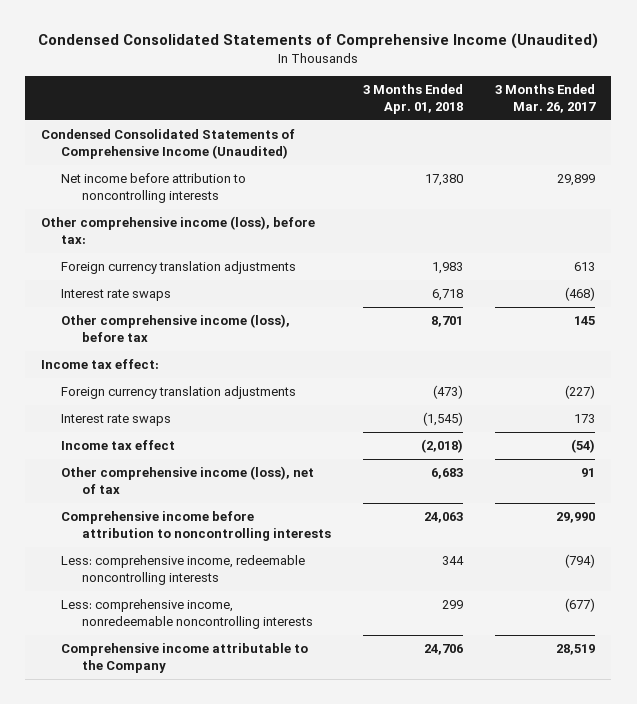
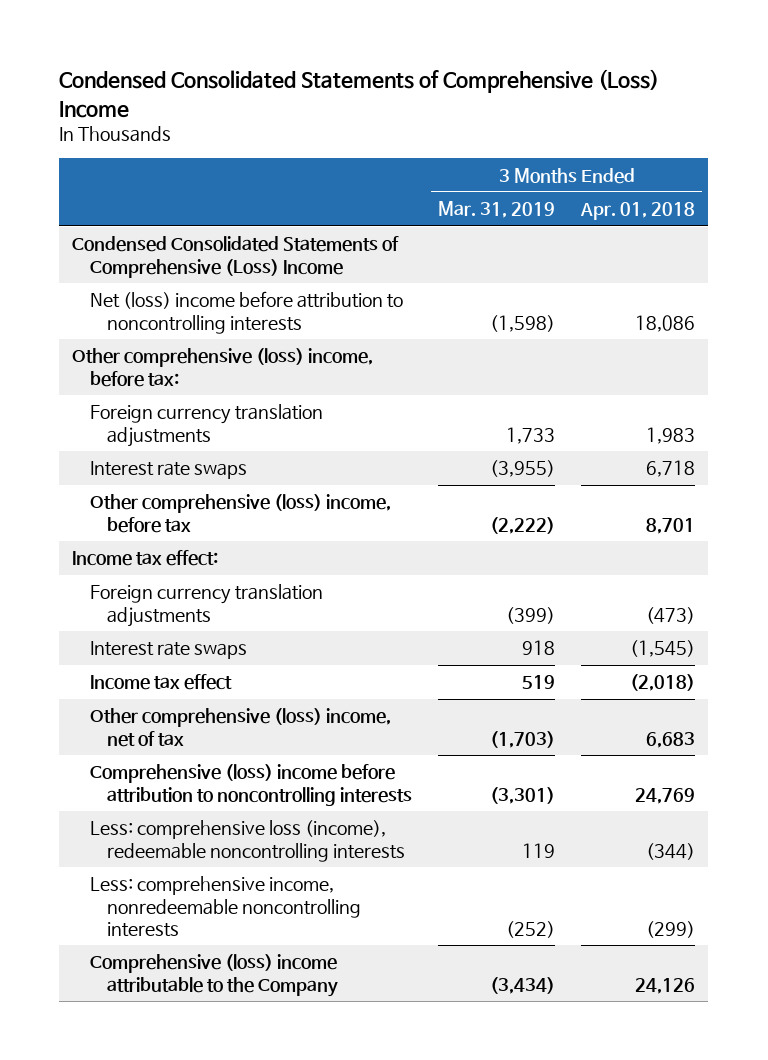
- Condensed Consolidated Statements of Comprehensive Income (Unaudited)
+ Condensed Consolidated Statements of Comprehensive (Loss) Income
- | 3 Months Ended Apr. 01, 2018 | 3 Months Ended Mar. 26, 2017
+ | 3 Months Ended Mar. 31, 2019 | 3 Months Ended Apr. 01, 2018
- Condensed Consolidated Statements of Comprehensive Income (Unaudited)
- Net income before attribution to noncontrolling interests | 17,380 | 29,899
- Other comprehensive income (loss), before tax:
+ Condensed Consolidated Statements of Comprehensive (Loss) Income
+ Net (loss) income before attribution to noncontrolling interests | (1,598) | 18,086
+ Other comprehensive (loss) income, before tax:
- Other comprehensive income (loss), before tax | 8,701 | 145
+ Other comprehensive (loss) income, before tax | (2,222) | 8,701
- Other comprehensive income (loss), net of tax | 6,683 | 91
- Comprehensive income before attribution to noncontrolling interests | 24,063 | 29,990
- Less: comprehensive income, redeemable noncontrolling interests | 344 | (794)
- Less: comprehensive income, nonredeemable noncontrolling interests | 299 | (677)
- Comprehensive income attributable to the Company | 24,706 | 28,519
+ Other comprehensive (loss) income, net of tax | (1,703) | 6,683
+ Comprehensive (loss) income before attribution to noncontrolling interests | (3,301) | 24,769
+ Less: comprehensive loss (income), redeemable noncontrolling interests | 119 | (344)
+ Less: comprehensive income, nonredeemable noncontrolling interests | (252) | (299)
+ Comprehensive (loss) income attributable to the Company | (3,434) | 24,126

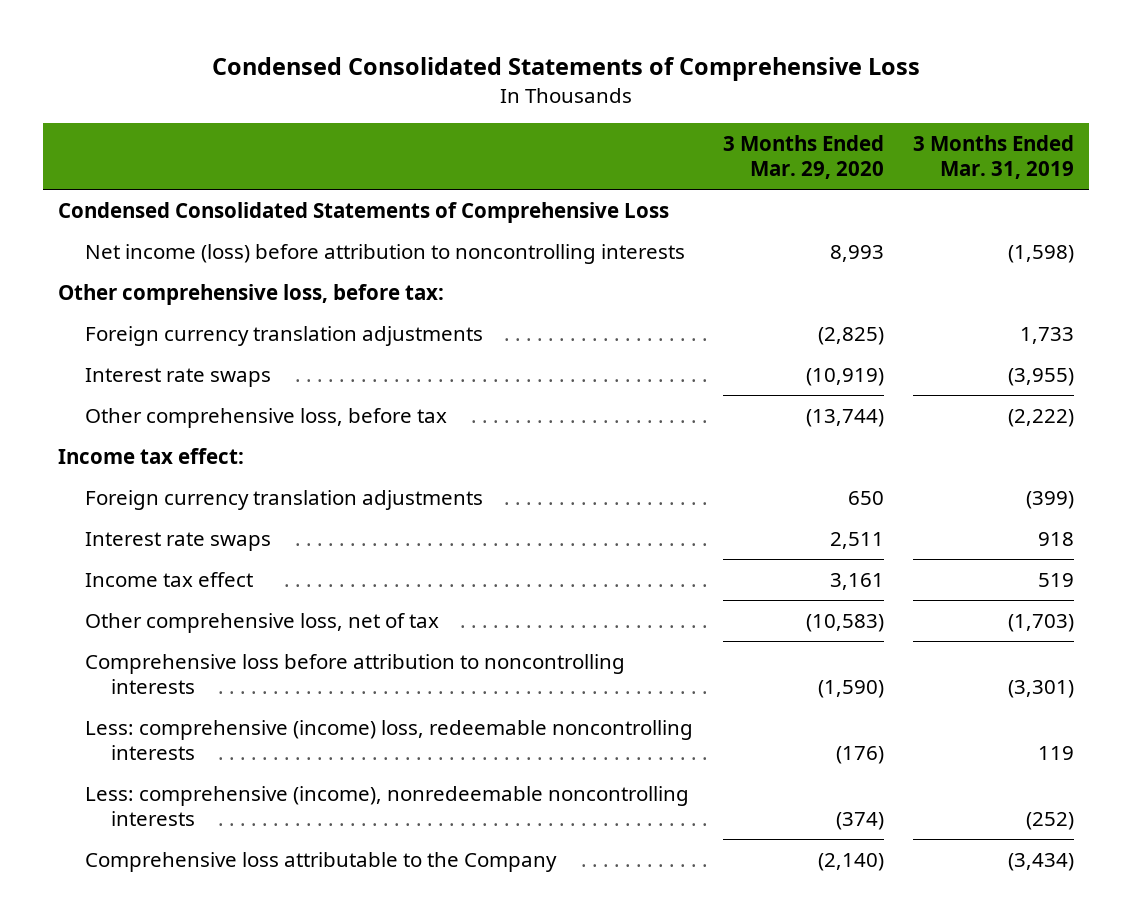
- Condensed Consolidated Statements of Comprehensive (Loss) Income
+ Condensed Consolidated Statements of Comprehensive Loss
- | 3 Months Ended Mar. 31, 2019 | 3 Months Ended Apr. 01, 2018
+ | 3 Months Ended Mar. 29, 2020 | 3 Months Ended Mar. 31, 2019
- Condensed Consolidated Statements of Comprehensive (Loss) Income
- Net (loss) income before attribution to noncontrolling interests | (1,598) | 18,086
- Other comprehensive (loss) income, before tax:
+ Condensed Consolidated Statements of Comprehensive Loss
+ Net income (loss) before attribution to noncontrolling interests | 8,993 | (1,598)
+ Other comprehensive loss, before tax:
- Other comprehensive (loss) income, before tax | (2,222) | 8,701
+ Other comprehensive loss, before tax | (13,744) | (2,222)
- Other comprehensive (loss) income, net of tax | (1,703) | 6,683
- Comprehensive (loss) income before attribution to noncontrolling interests | (3,301) | 24,769
- Less: comprehensive loss (income), redeemable noncontrolling interests | 119 | (344)
- Less: comprehensive income, nonredeemable noncontrolling interests | (252) | (299)
- Comprehensive (loss) income attributable to the Company | (3,434) | 24,126
+ Other comprehensive loss, net of tax | (10,583) | (1,703)
+ Comprehensive loss before attribution to noncontrolling interests | (1,590) | (3,301)
+ Less: comprehensive (income) loss, redeemable noncontrolling interests | (176) | 119
+ Less: comprehensive (income), nonredeemable noncontrolling interests | (374) | (252)
+ Comprehensive loss attributable to the Company | (2,140) | (3,434)

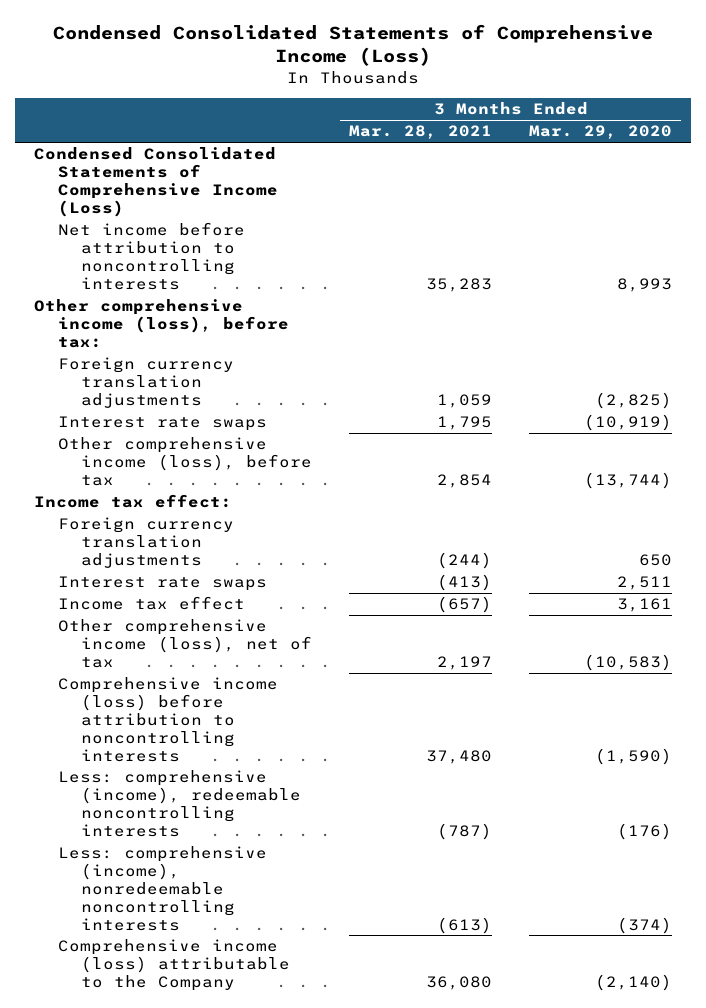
- Condensed Consolidated Statements of Comprehensive Loss
+ Condensed Consolidated Statements of Comprehensive Income (Loss)
- | 3 Months Ended Mar. 29, 2020 | 3 Months Ended Mar. 31, 2019
+ | 3 Months Ended Mar. 28, 2021 | 3 Months Ended Mar. 29, 2020
- Condensed Consolidated Statements of Comprehensive Loss
- Net income (loss) before attribution to noncontrolling interests | 8,993 | (1,598)
- Other comprehensive loss, before tax:
+ Condensed Consolidated Statements of Comprehensive Income (Loss)
+ Net income before attribution to noncontrolling interests | 35,283 | 8,993
+ Other comprehensive income (loss), before tax:
- Other comprehensive loss, before tax | (13,744) | (2,222)
+ Other comprehensive income (loss), before tax | 2,854 | (13,744)
- Other comprehensive loss, net of tax | (10,583) | (1,703)
- Comprehensive loss before attribution to noncontrolling interests | (1,590) | (3,301)
- Less: comprehensive (income) loss, redeemable noncontrolling interests | (176) | 119
+ Other comprehensive income (loss), net of tax | 2,197 | (10,583)
+ Comprehensive income (loss) before attribution to noncontrolling interests | 37,480 | (1,590)
+ Less: comprehensive (income), redeemable noncontrolling interests | (787) | (176)
- Comprehensive loss attributable to the Company | (2,140) | (3,434)
+ Comprehensive income (loss) attributable to the Company | 36,080 | (2,140)

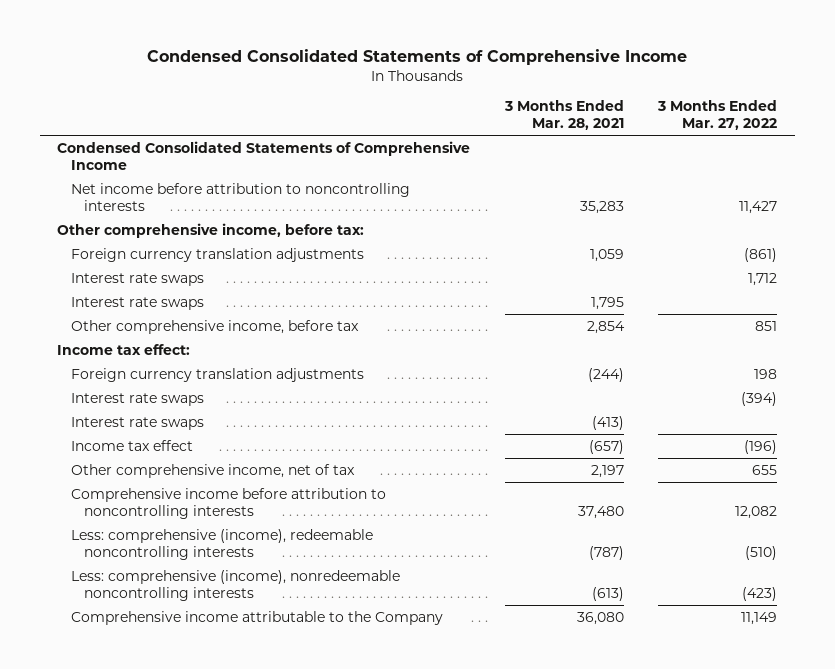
- Condensed Consolidated Statements of Comprehensive Income (Loss)
+ Condensed Consolidated Statements of Comprehensive Income
- | 3 Months Ended Mar. 28, 2021 | 3 Months Ended Mar. 29, 2020
+ | 3 Months Ended Mar. 28, 2021 | 3 Months Ended Mar. 27, 2022
- Condensed Consolidated Statements of Comprehensive Income (Loss)
+ Condensed Consolidated Statements of Comprehensive Income
- Other comprehensive income (loss), before tax:
+ Other comprehensive income, before tax:
+ Interest rate swaps | | 1,712
- Other comprehensive income (loss), before tax | 2,854 | (13,744)
+ Other comprehensive income, before tax | 2,854 | 851
+ Interest rate swaps | | (394)
- Other comprehensive income (loss), net of tax | 2,197 | (10,583)
- Comprehensive income (loss) before attribution to noncontrolling interests | 37,480 | (1,590)
+ Other comprehensive income, net of tax | 2,197 | 655
+ Comprehensive income before attribution to noncontrolling interests | 37,480 | 12,082
- Comprehensive income (loss) attributable to the Company | 36,080 | (2,140)
+ Comprehensive income attributable to the Company | 36,080 | 11,149

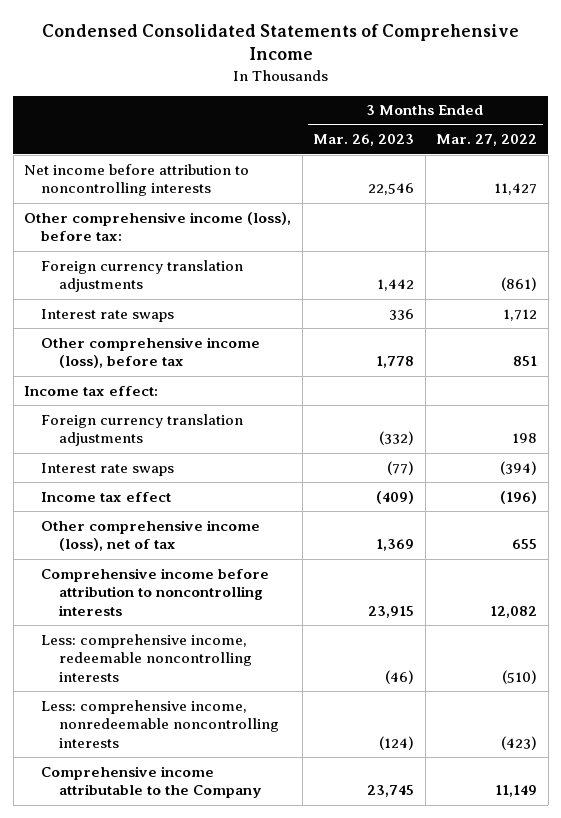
- | 3 Months Ended Mar. 28, 2021 | 3 Months Ended Mar. 27, 2022
+ | 3 Months Ended Mar. 26, 2023 | 3 Months Ended Mar. 27, 2022
- Condensed Consolidated Statements of Comprehensive Income
- Other comprehensive income, before tax:
+ Other comprehensive income (loss), before tax:
- Interest rate swaps | 1,795 |
- Other comprehensive income, before tax | 2,854 | 851
+ Other comprehensive income (loss), before tax | 1,778 | 851
- Interest rate swaps | (413) |
- Other comprehensive income, net of tax | 2,197 | 655
+ Other comprehensive income (loss), net of tax | 1,369 | 655
- Less: comprehensive (income), redeemable noncontrolling interests | (787) | (510)
- Less: comprehensive (income), nonredeemable noncontrolling interests | (613) | (423)
+ Less: comprehensive income, redeemable noncontrolling interests | (46) | (510)
+ Less: comprehensive income, nonredeemable noncontrolling interests | (124) | (423)

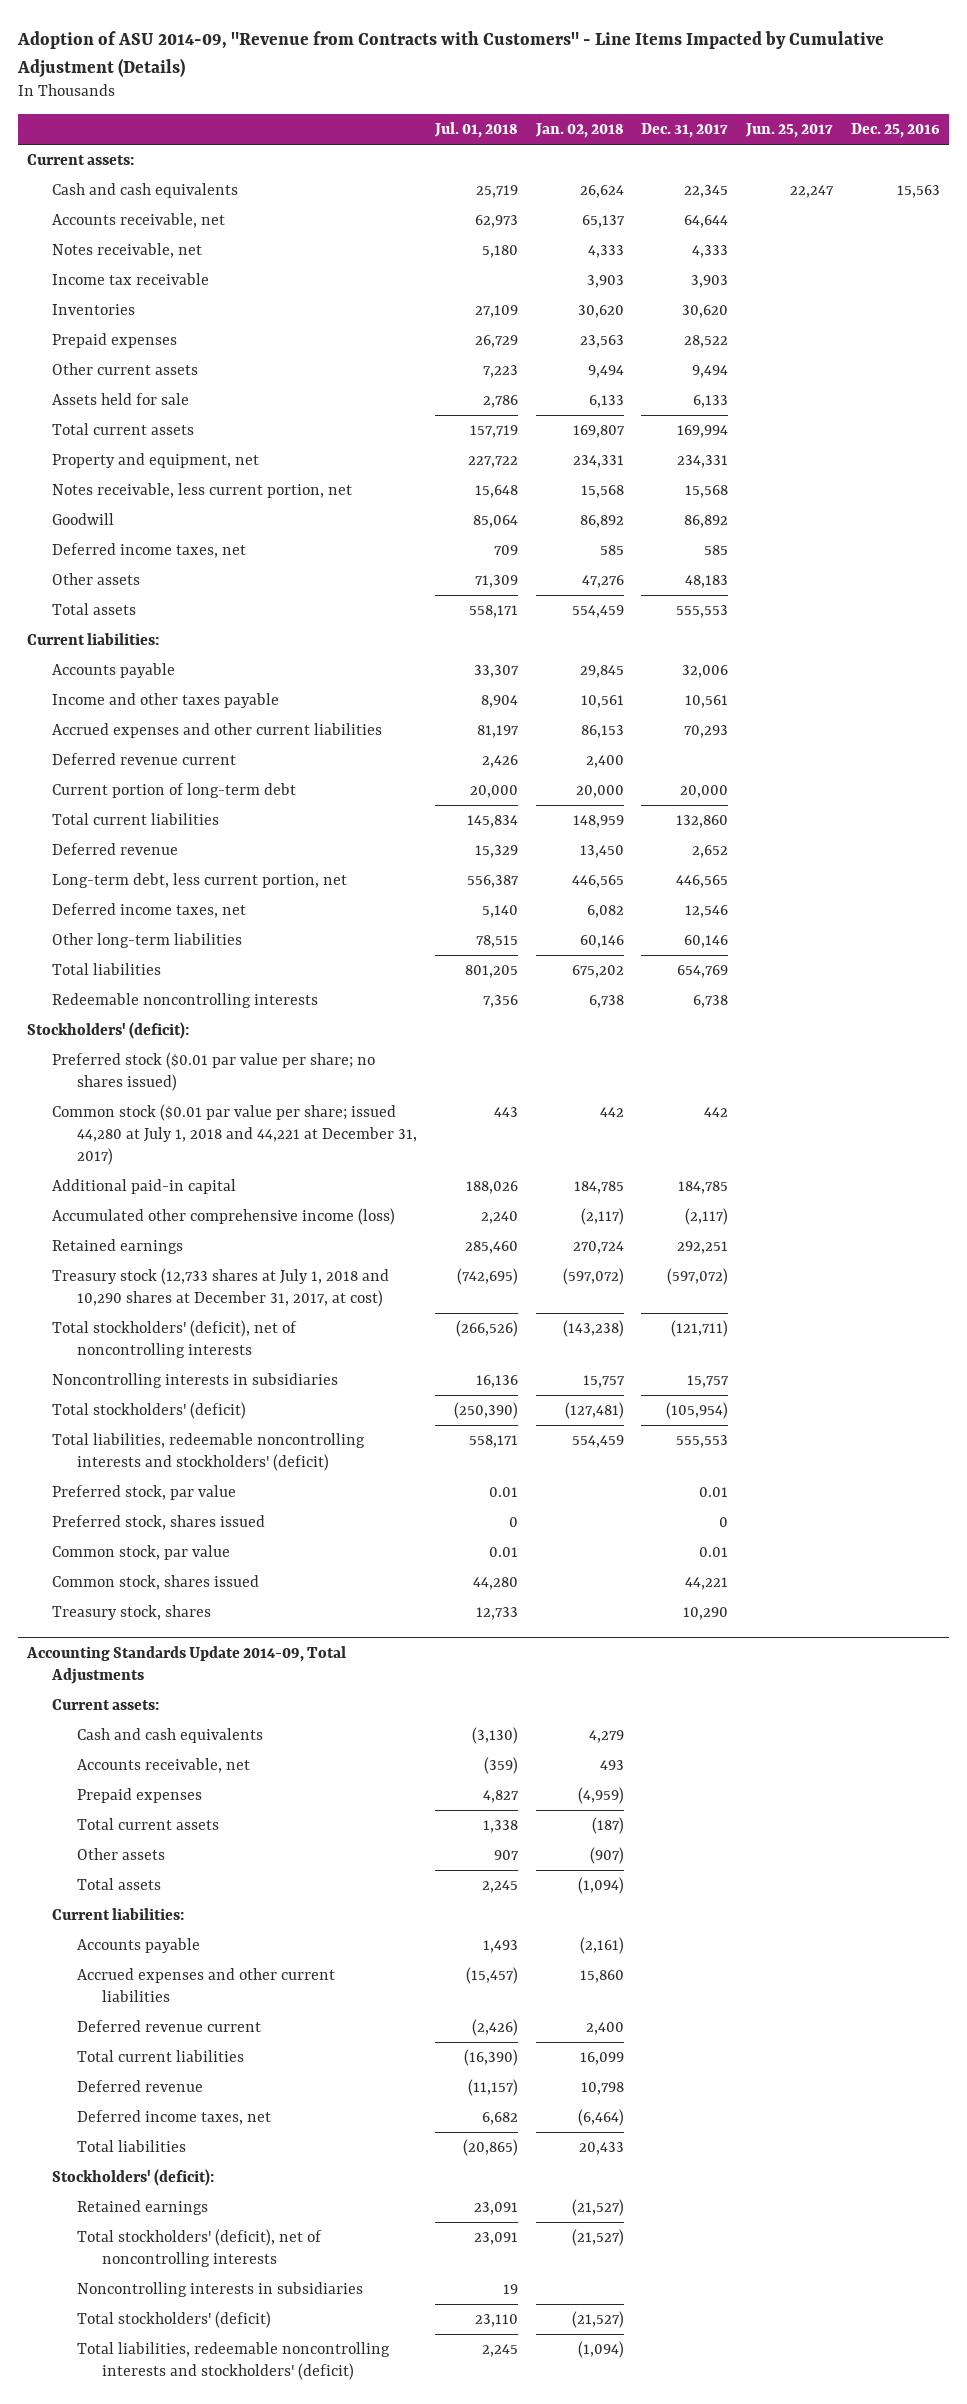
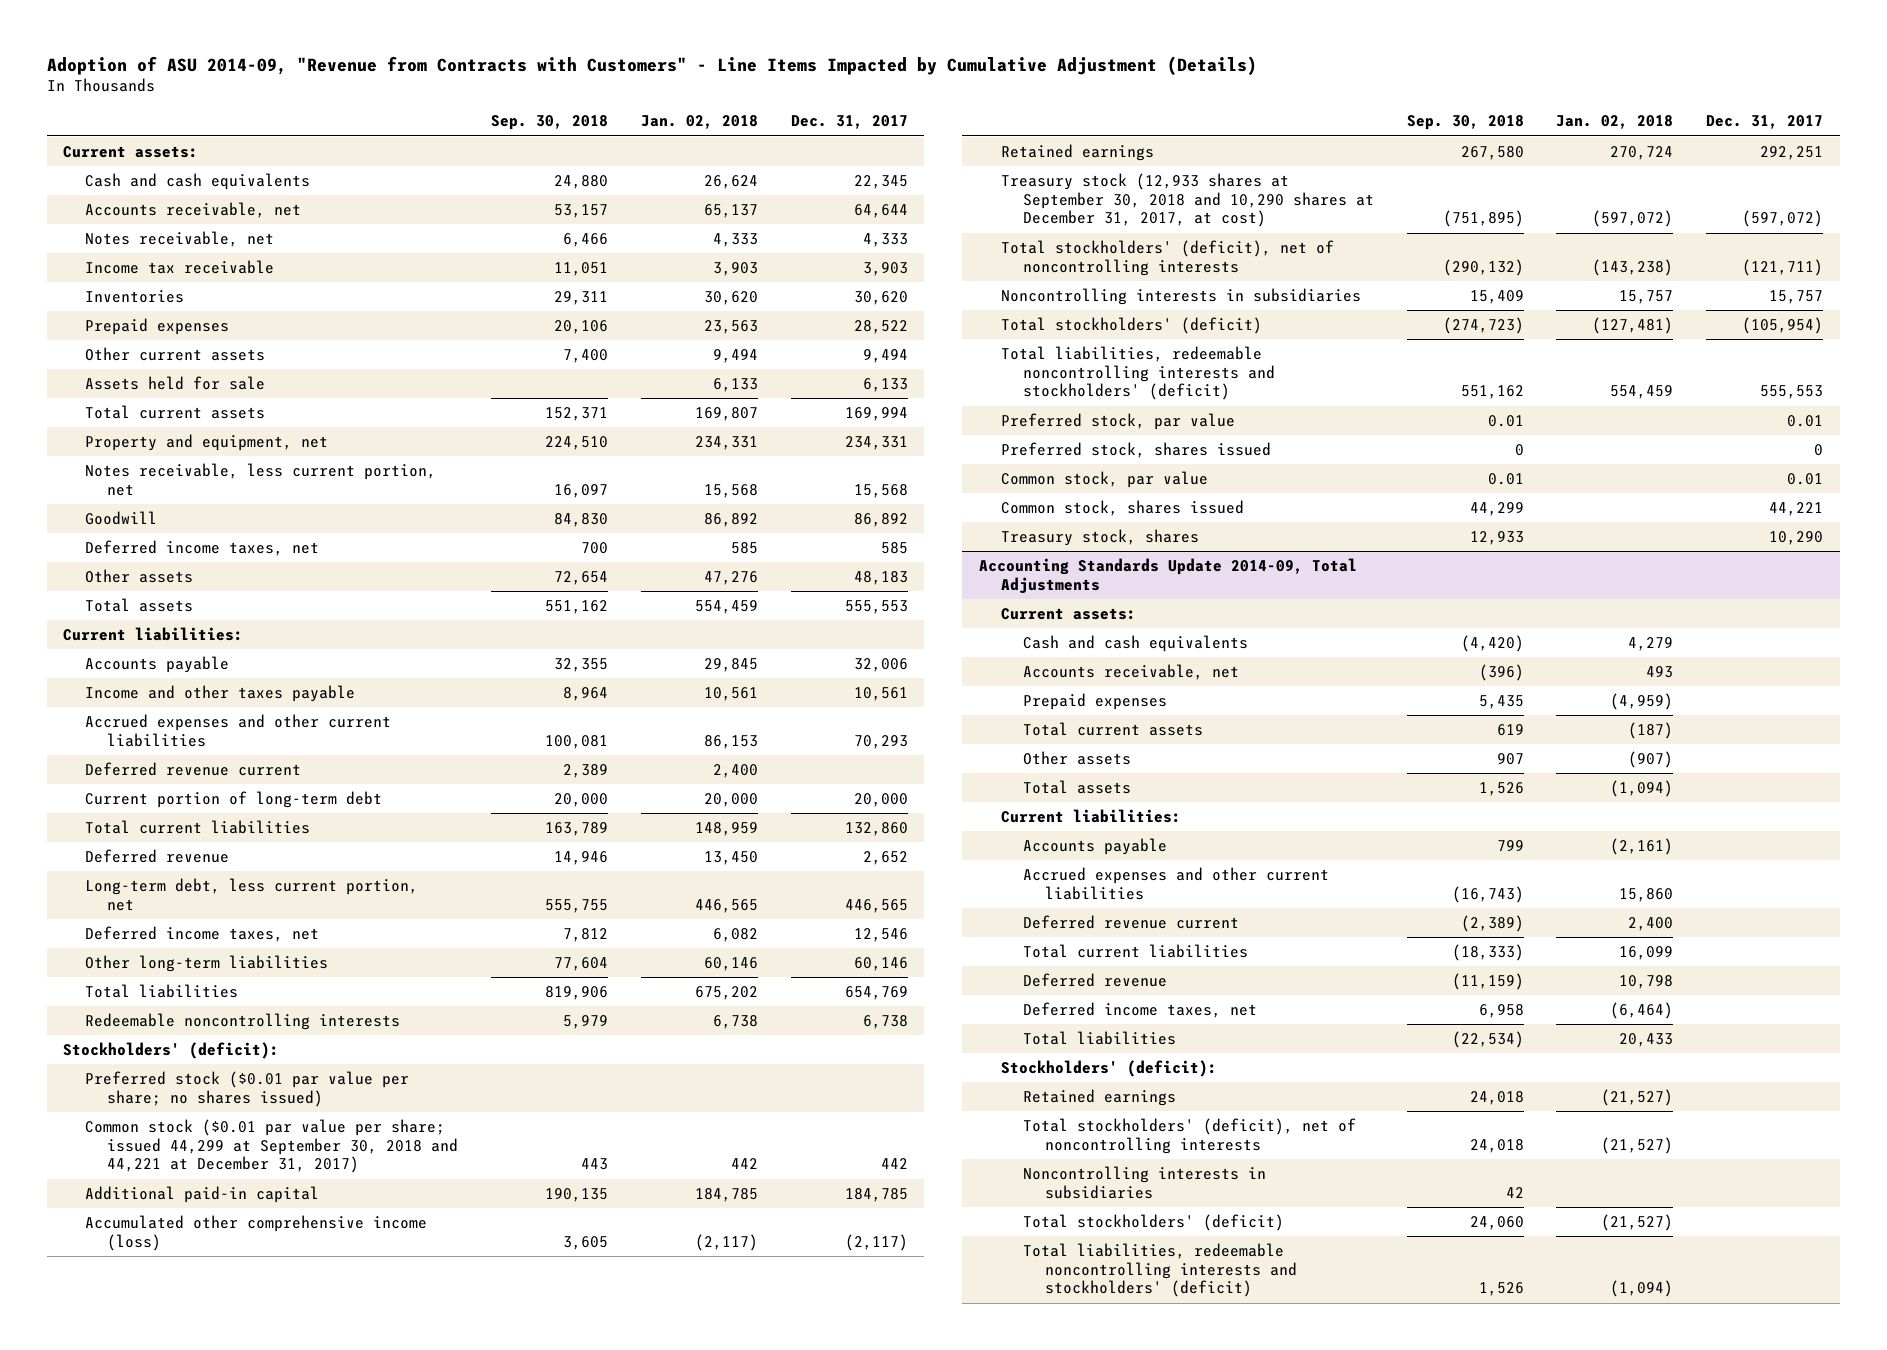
- | Jul. 01, 2018 | Jan. 02, 2018 | Dec. 31, 2017 | Jun. 25, 2017 | Dec. 25, 2016
+ | Sep. 30, 2018 | Jan. 02, 2018 | Dec. 31, 2017
- Common stock ($0.01 par value per share; issued 44,280 at July 1, 2018 and 44,221 at December 31, 2017) | 443 | 442 | 442 | |
+ Common stock ($0.01 par value per share; issued 44,299 at September 30, 2018 and 44,221 at December 31, 2017) | 443 | 442 | 442
- Treasury stock (12,733 shares at July 1, 2018 and 10,290 shares at December 31, 2017, at cost) | (742,695) | (597,072) | (597,072) | |
+ Treasury stock (12,933 shares at September 30, 2018 and 10,290 shares at December 31, 2017, at cost) | (751,895) | (597,072) | (597,072)

